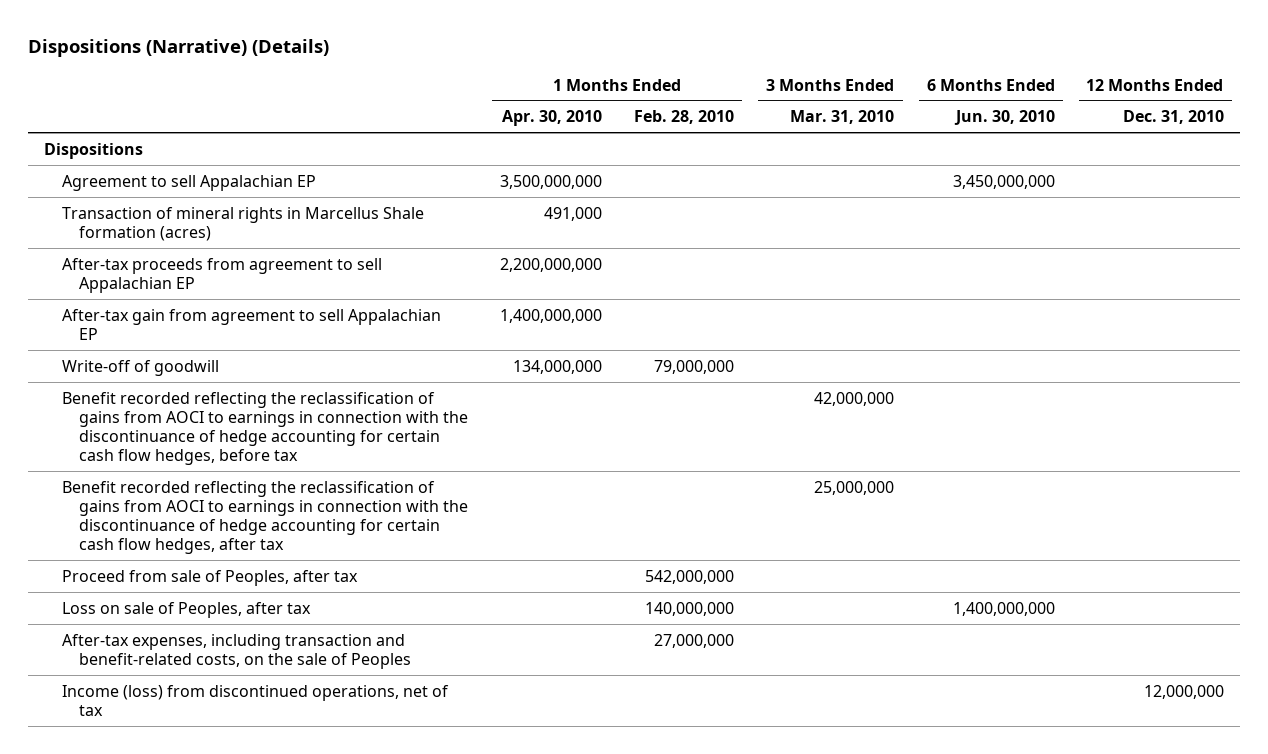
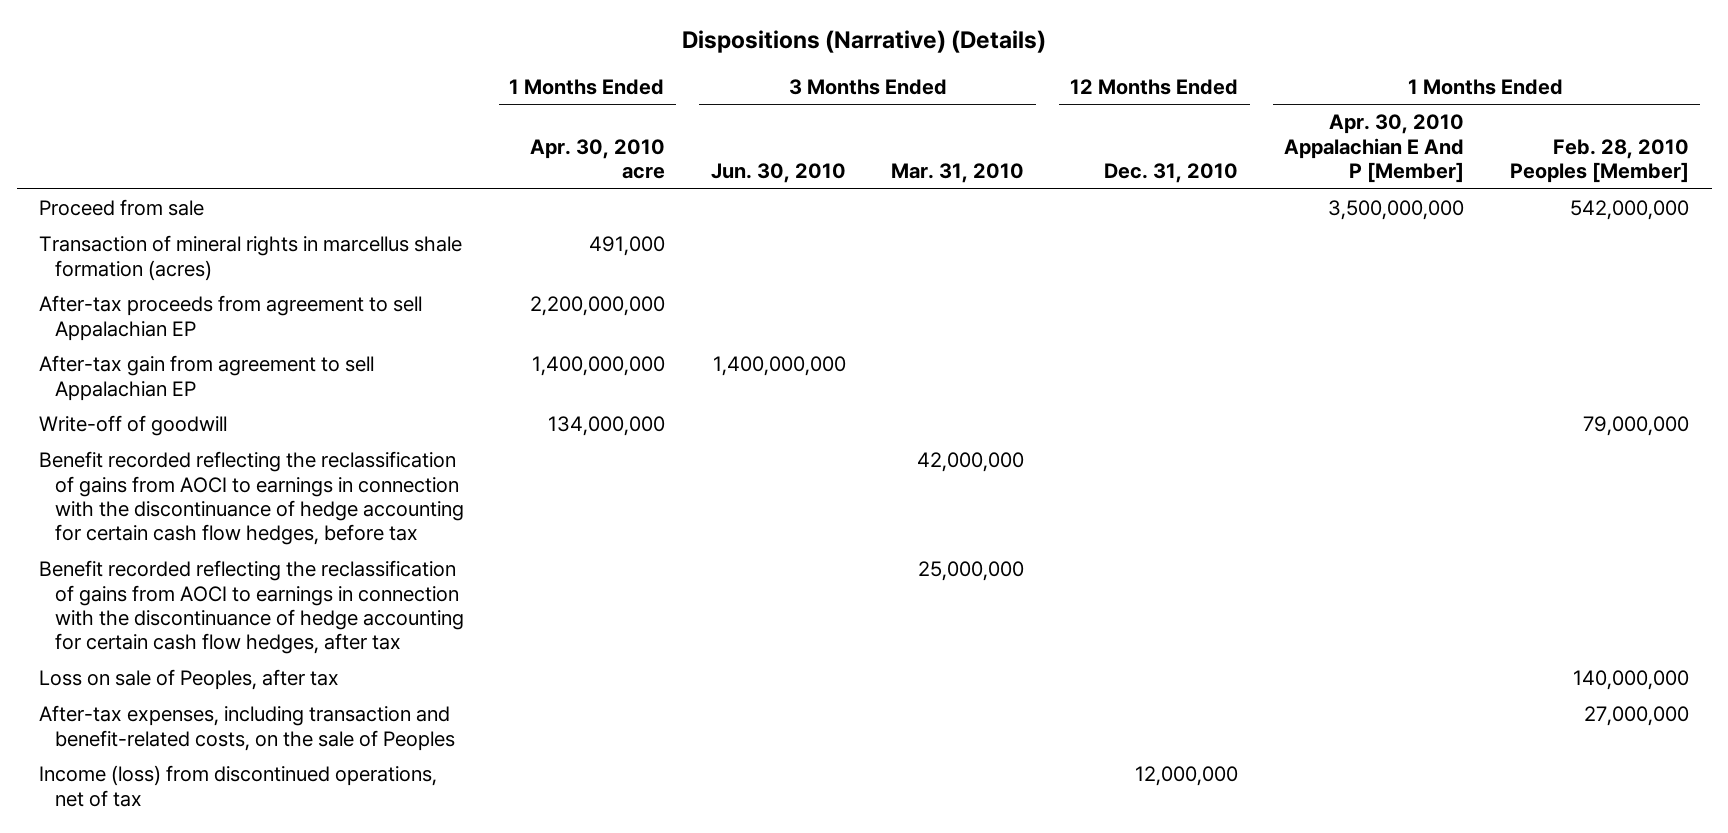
- | 1 Months Ended Apr. 30, 2010 | 1 Months Ended Feb. 28, 2010 | 3 Months Ended Mar. 31, 2010 | 6 Months Ended Jun. 30, 2010 | 12 Months Ended Dec. 31, 2010
+ | 1 Months Ended Apr. 30, 2010 acre | 3 Months Ended Jun. 30, 2010 | 3 Months Ended Mar. 31, 2010 | 12 Months Ended Dec. 31, 2010 | 1 Months Ended Apr. 30, 2010 Appalachian E And P [Member] | 1 Months Ended Feb. 28, 2010 Peoples [Member]
- Dispositions
- Agreement to sell Appalachian EP | 3,500,000,000 | | | 3,450,000,000 |
- Transaction of mineral rights in Marcellus Shale formation (acres) | 491,000 | | | |
+ Proceed from sale | | | | | 3,500,000,000 | 542,000,000
+ Transaction of mineral rights in marcellus shale formation (acres) | 491,000 | | | | |
- Proceed from sale of Peoples, after tax | | 542,000,000 | | |

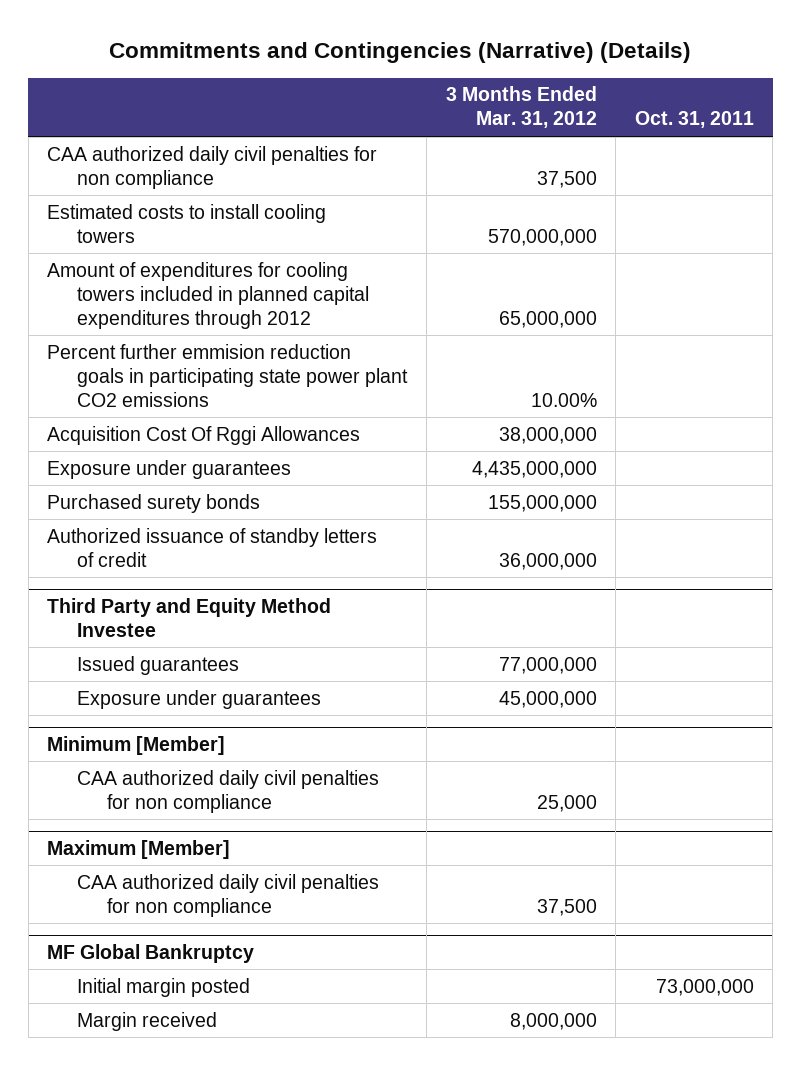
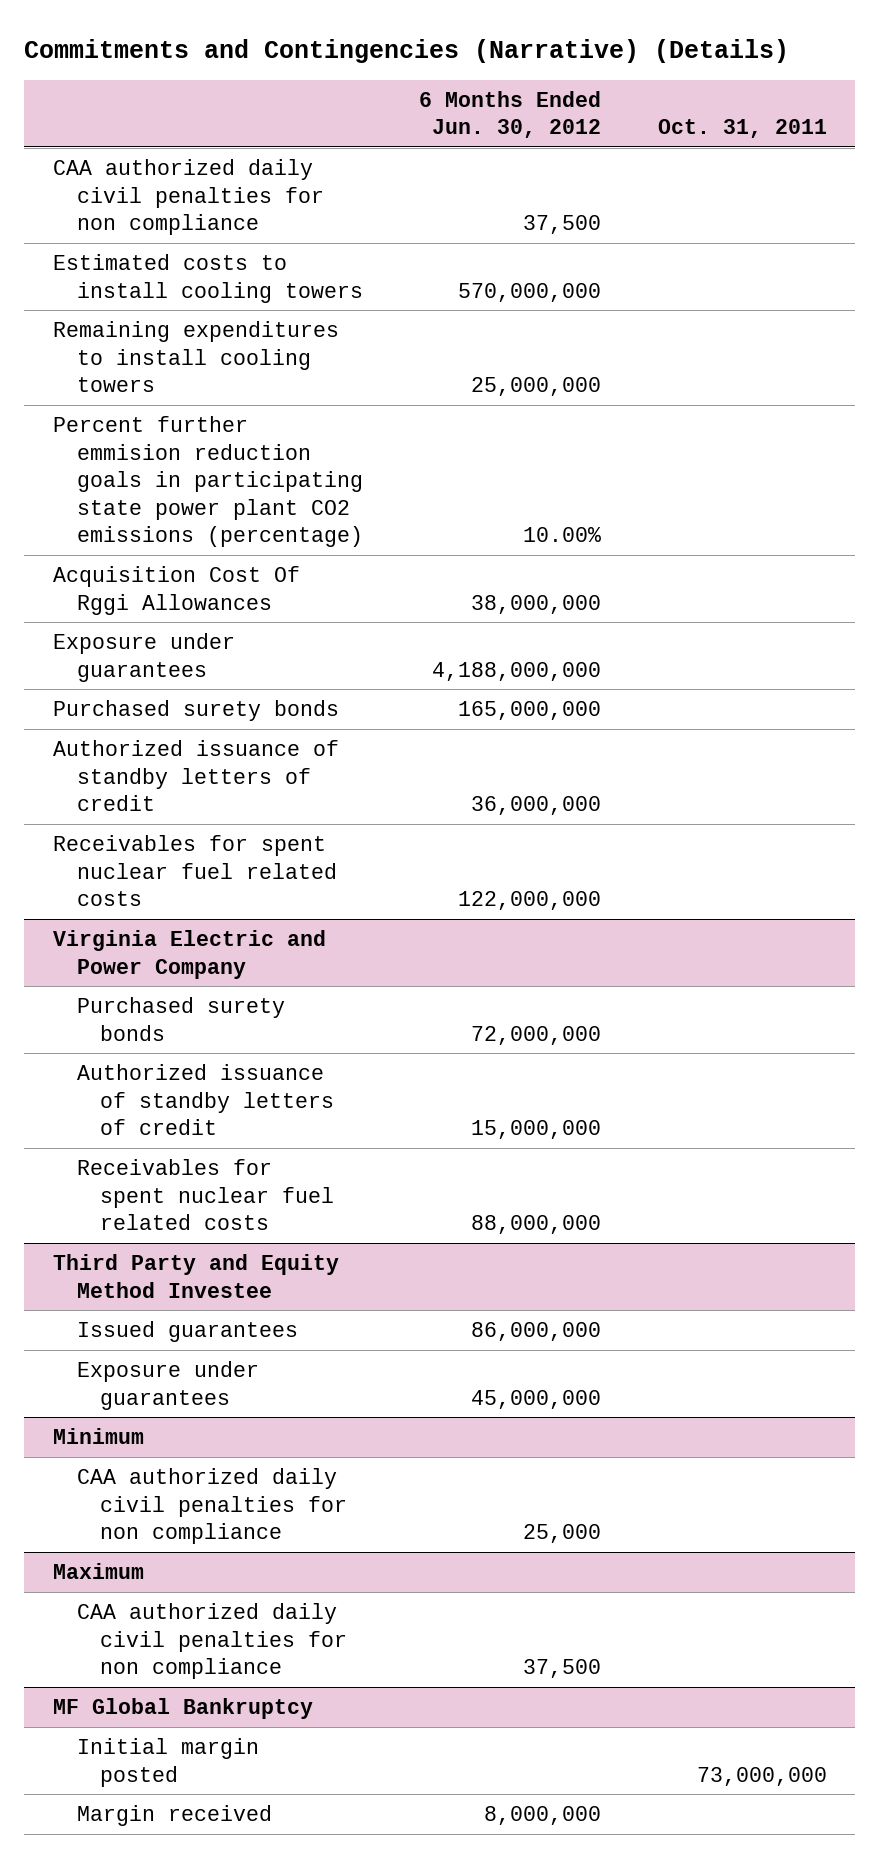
- | 3 Months Ended Mar. 31, 2012 | Oct. 31, 2011
+ | 6 Months Ended Jun. 30, 2012 | Oct. 31, 2011
- Amount of expenditures for cooling towers included in planned capital expenditures through 2012 | 65,000,000 |
- Percent further emmision reduction goals in participating state power plant CO2 emissions | 10.00% |
+ Remaining expenditures to install cooling towers | 25,000,000 |
+ Percent further emmision reduction goals in participating state power plant CO2 emissions (percentage) | 10.00% |
+ Receivables for spent nuclear fuel related costs | 122,000,000 |
+ Virginia Electric and Power Company
+ Purchased surety bonds | 72,000,000 |
+ Authorized issuance of standby letters of credit | 15,000,000 |
+ Receivables for spent nuclear fuel related costs | 88,000,000 |
- Minimum [Member]
+ Minimum
- Maximum [Member]
+ Maximum

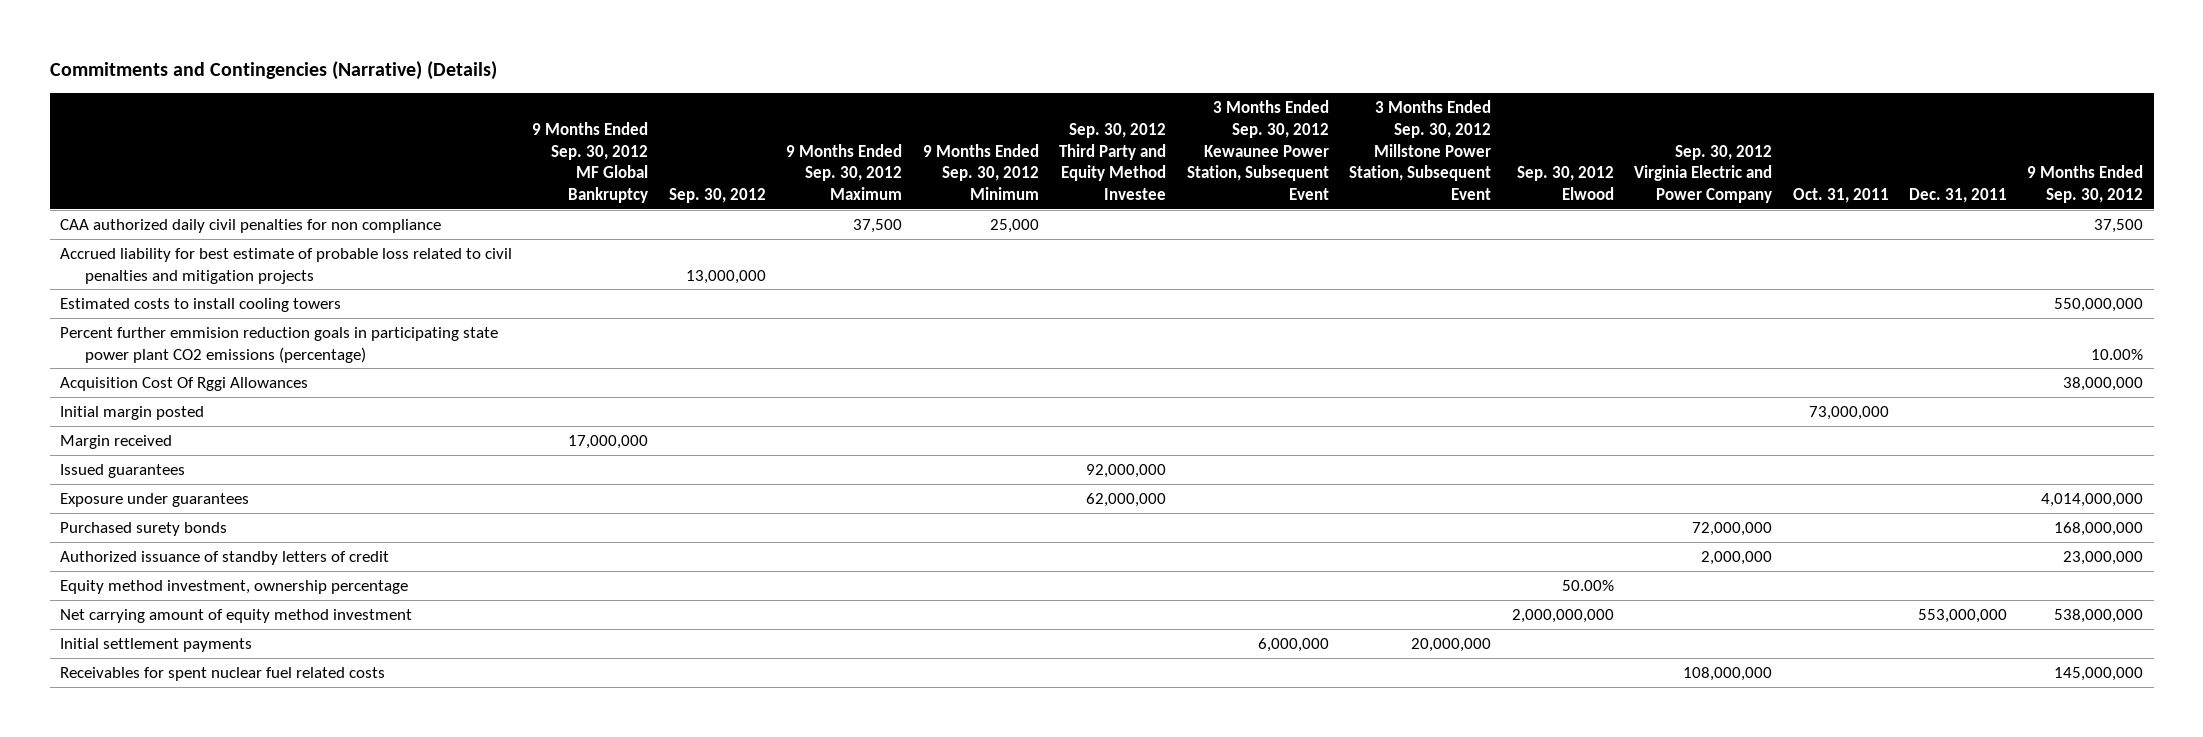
- | 6 Months Ended Jun. 30, 2012 | Oct. 31, 2011
+ | 9 Months Ended Sep. 30, 2012 MF Global Bankruptcy | Sep. 30, 2012 | 9 Months Ended Sep. 30, 2012 Maximum | 9 Months Ended Sep. 30, 2012 Minimum | Sep. 30, 2012 Third Party and Equity Method Investee | 3 Months Ended Sep. 30, 2012 Kewaunee Power Station, Subsequent Event | 3 Months Ended Sep. 30, 2012 Millstone Power Station, Subsequent Event | Sep. 30, 2012 Elwood | Sep. 30, 2012 Virginia Electric and Power Company | Oct. 31, 2011 | Dec. 31, 2011 | 9 Months Ended Sep. 30, 2012
+ Accrued liability for best estimate of probable loss related to civil penalties and mitigation projects | | 13,000,000 | | | | | | | | | |
- Remaining expenditures to install cooling towers | 25,000,000 |
+ Initial margin posted | | | | | | | | | | 73,000,000 | |
+ Margin received | 17,000,000 | | | | | | | | | | |
+ Issued guarantees | | | | | 92,000,000 | | | | | | |
+ Equity method investment, ownership percentage | | | | | | | | 50.00% | | | |
+ Net carrying amount of equity method investment | | | | | | | | 2,000,000,000 | | | 553,000,000 | 538,000,000
+ Initial settlement payments | | | | | | 6,000,000 | 20,000,000 | | | | |
- Virginia Electric and Power Company
- Purchased surety bonds | 72,000,000 |
- Authorized issuance of standby letters of credit | 15,000,000 |
- Receivables for spent nuclear fuel related costs | 88,000,000 |
- Third Party and Equity Method Investee
- Issued guarantees | 86,000,000 |
- Exposure under guarantees | 45,000,000 |
- Minimum
- CAA authorized daily civil penalties for non compliance | 25,000 |
- Maximum
- CAA authorized daily civil penalties for non compliance | 37,500 |
- MF Global Bankruptcy
- Initial margin posted | | 73,000,000
- Margin received | 8,000,000 |

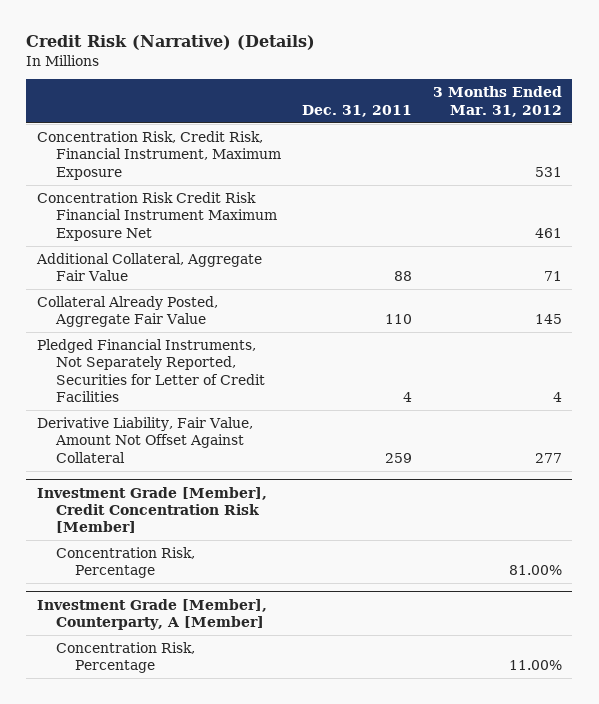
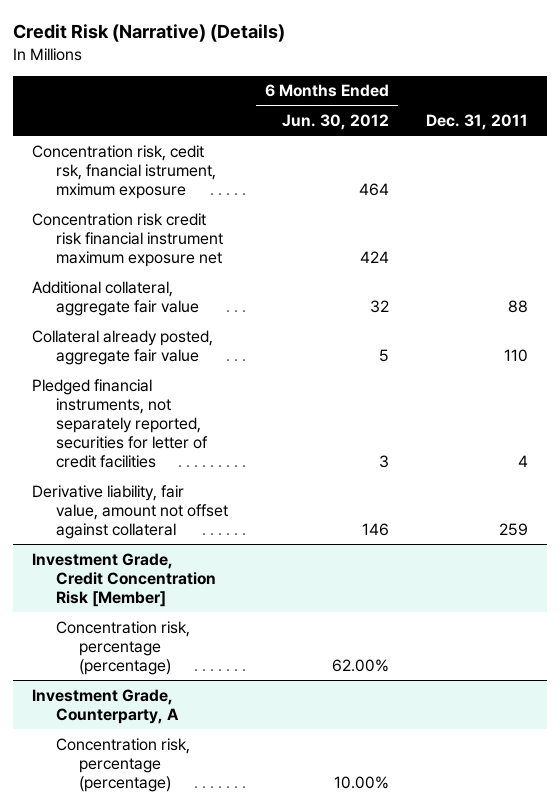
- | Dec. 31, 2011 | 3 Months Ended Mar. 31, 2012
+ | 6 Months Ended Jun. 30, 2012 | Dec. 31, 2011
- Concentration Risk, Credit Risk, Financial Instrument, Maximum Exposure | | 531
- Concentration Risk Credit Risk Financial Instrument Maximum Exposure Net | | 461
- Additional Collateral, Aggregate Fair Value | 88 | 71
- Collateral Already Posted, Aggregate Fair Value | 110 | 145
- Pledged Financial Instruments, Not Separately Reported, Securities for Letter of Credit Facilities | 4 | 4
- Derivative Liability, Fair Value, Amount Not Offset Against Collateral | 259 | 277
- Investment Grade [Member], Credit Concentration Risk [Member]
- Concentration Risk, Percentage | | 81.00%
- Investment Grade [Member], Counterparty, A [Member]
- Concentration Risk, Percentage | | 11.00%
+ Concentration risk, cedit rsk, fnancial istrument, mximum exposure | 464 |
+ Concentration risk credit risk financial instrument maximum exposure net | 424 |
+ Additional collateral, aggregate fair value | 32 | 88
+ Collateral already posted, aggregate fair value | 5 | 110
+ Pledged financial instruments, not separately reported, securities for letter of credit facilities | 3 | 4
+ Derivative liability, fair value, amount not offset against collateral | 146 | 259
+ Investment Grade, Credit Concentration Risk [Member]
+ Concentration risk, percentage (percentage) | 62.00% |
+ Investment Grade, Counterparty, A
+ Concentration risk, percentage (percentage) | 10.00% |

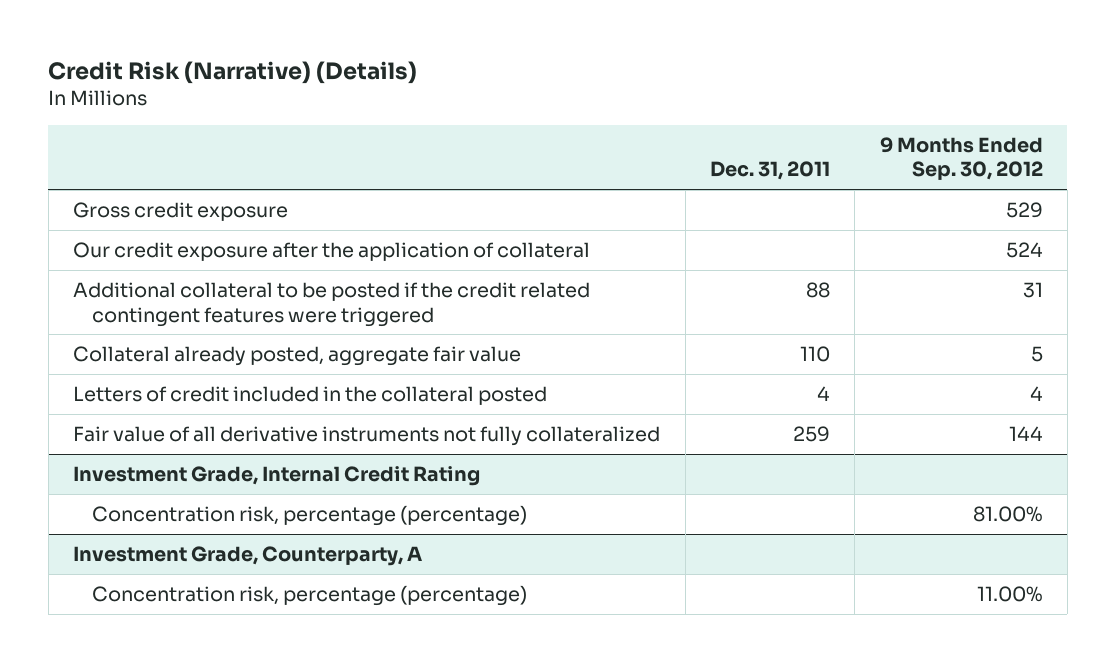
- | 6 Months Ended Jun. 30, 2012 | Dec. 31, 2011
+ | Dec. 31, 2011 | 9 Months Ended Sep. 30, 2012
- Concentration risk, cedit rsk, fnancial istrument, mximum exposure | 464 |
- Concentration risk credit risk financial instrument maximum exposure net | 424 |
- Additional collateral, aggregate fair value | 32 | 88
+ Gross credit exposure | | 529
+ Our credit exposure after the application of collateral | | 524
+ Additional collateral to be posted if the credit related contingent features were triggered | 88 | 31
- Pledged financial instruments, not separately reported, securities for letter of credit facilities | 3 | 4
- Derivative liability, fair value, amount not offset against collateral | 146 | 259
- Investment Grade, Credit Concentration Risk [Member]
- Concentration risk, percentage (percentage) | 62.00% |
+ Letters of credit included in the collateral posted | 4 | 4
+ Fair value of all derivative instruments not fully collateralized | 259 | 144
+ Investment Grade, Internal Credit Rating
+ Concentration risk, percentage (percentage) | | 81.00%

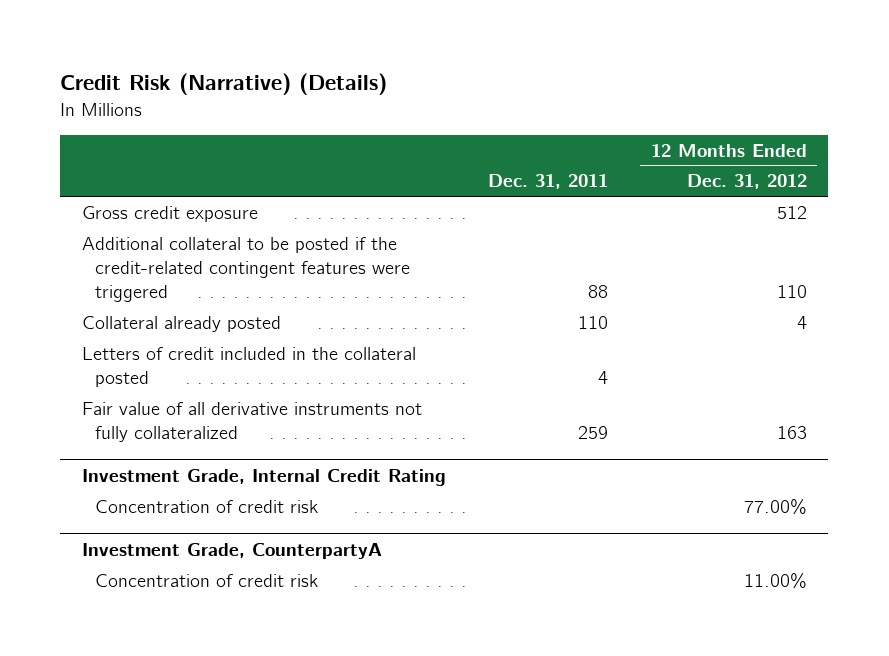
- | Dec. 31, 2011 | 9 Months Ended Sep. 30, 2012
+ | Dec. 31, 2011 | 12 Months Ended Dec. 31, 2012
- Our credit exposure after the application of collateral | | 524
- Additional collateral to be posted if the credit related contingent features were triggered | 88 | 31
- Collateral already posted, aggregate fair value | 110 | 5
+ Additional collateral to be posted if the credit-related contingent features were triggered | 88 | 110
+ Collateral already posted | 110 | 4
@ Investment Grade, Internal Credit Rating
- Concentration risk, percentage (percentage) | | 81.00%
- Investment Grade, Counterparty, A
- Concentration risk, percentage (percentage) | | 11.00%
@ Investment Grade, Internal Credit Rating
+ Concentration of credit risk | | 77.00%
+ Investment Grade, CounterpartyA
+ Concentration of credit risk | | 11.00%

